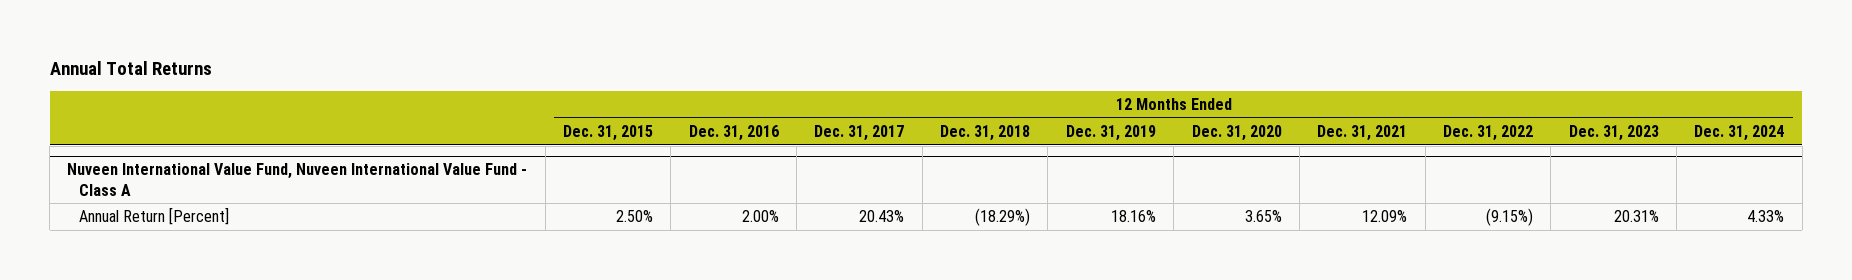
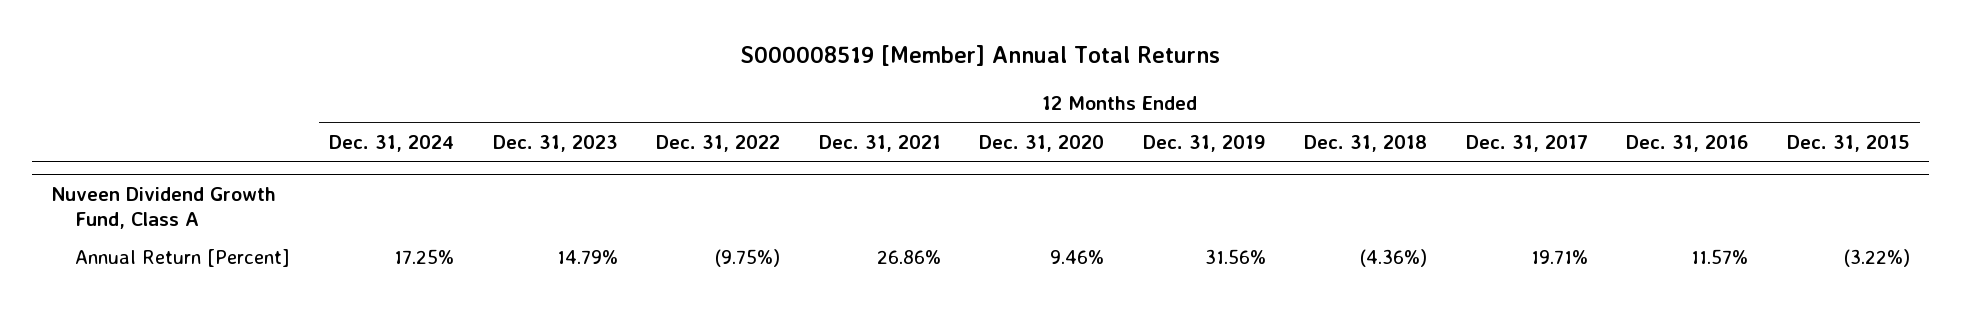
- Annual Total Returns
+ S000008519 [Member] Annual Total Returns
- | 12 Months Ended Dec. 31, 2015 | 12 Months Ended Dec. 31, 2016 | 12 Months Ended Dec. 31, 2017 | 12 Months Ended Dec. 31, 2018 | 12 Months Ended Dec. 31, 2019 | 12 Months Ended Dec. 31, 2020 | 12 Months Ended Dec. 31, 2021 | 12 Months Ended Dec. 31, 2022 | 12 Months Ended Dec. 31, 2023 | 12 Months Ended Dec. 31, 2024
+ | 12 Months Ended Dec. 31, 2024 | 12 Months Ended Dec. 31, 2023 | 12 Months Ended Dec. 31, 2022 | 12 Months Ended Dec. 31, 2021 | 12 Months Ended Dec. 31, 2020 | 12 Months Ended Dec. 31, 2019 | 12 Months Ended Dec. 31, 2018 | 12 Months Ended Dec. 31, 2017 | 12 Months Ended Dec. 31, 2016 | 12 Months Ended Dec. 31, 2015
- Nuveen International Value Fund, Nuveen International Value Fund - Class A
- Annual Return [Percent] | 2.50% | 2.00% | 20.43% | (18.29%) | 18.16% | 3.65% | 12.09% | (9.15%) | 20.31% | 4.33%
+ Nuveen Dividend Growth Fund, Class A
+ Annual Return [Percent] | 17.25% | 14.79% | (9.75%) | 26.86% | 9.46% | 31.56% | (4.36%) | 19.71% | 11.57% | (3.22%)

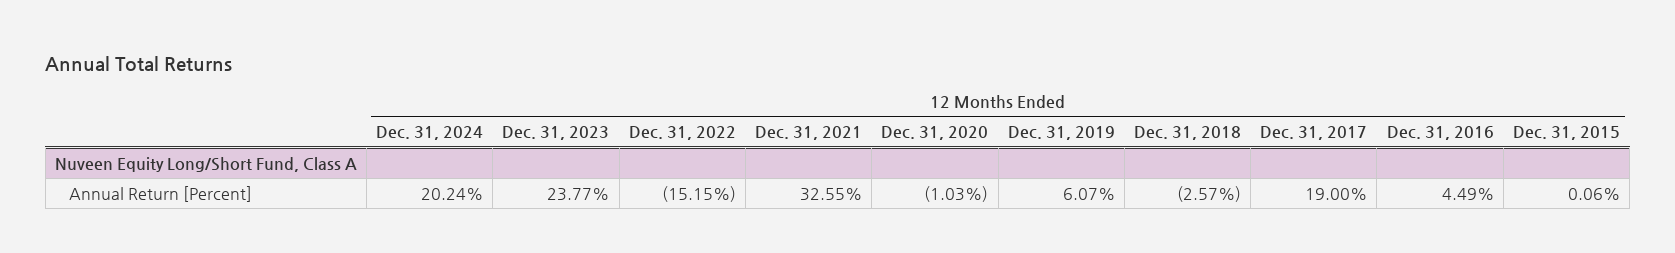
- S000008519 [Member] Annual Total Returns
+ Annual Total Returns
- Nuveen Dividend Growth Fund, Class A
- Annual Return [Percent] | 17.25% | 14.79% | (9.75%) | 26.86% | 9.46% | 31.56% | (4.36%) | 19.71% | 11.57% | (3.22%)
+ Nuveen Equity Long/Short Fund, Class A
+ Annual Return [Percent] | 20.24% | 23.77% | (15.15%) | 32.55% | (1.03%) | 6.07% | (2.57%) | 19.00% | 4.49% | 0.06%

